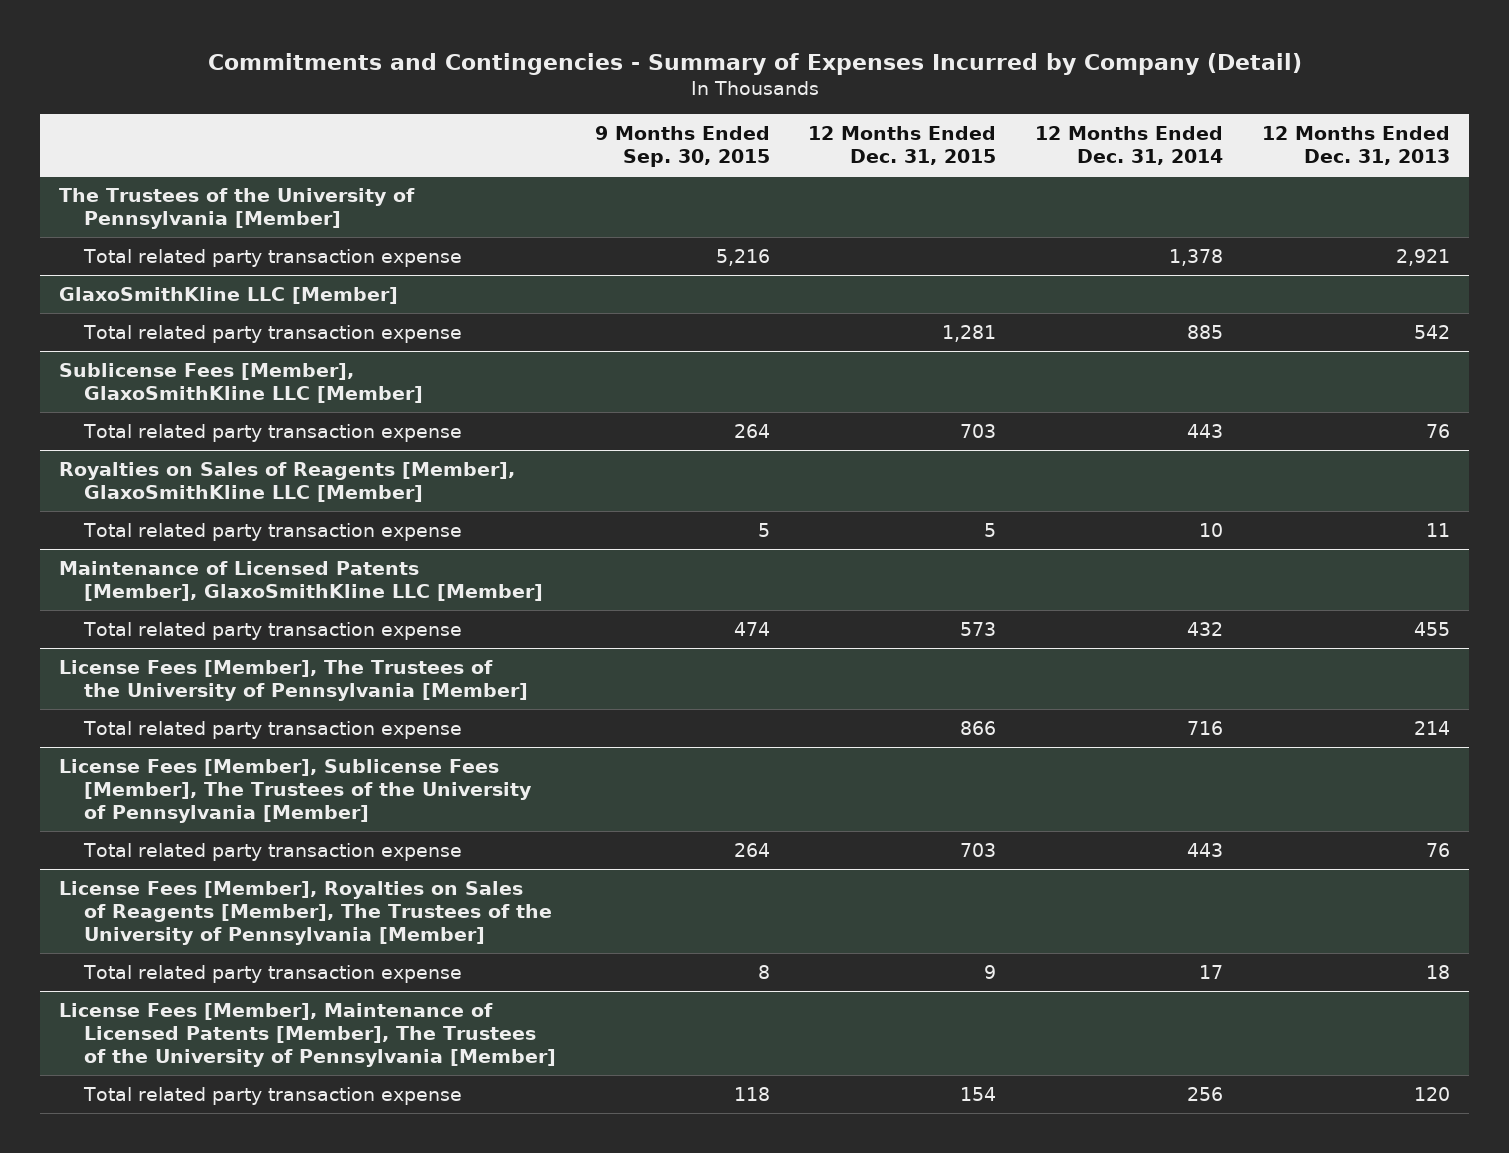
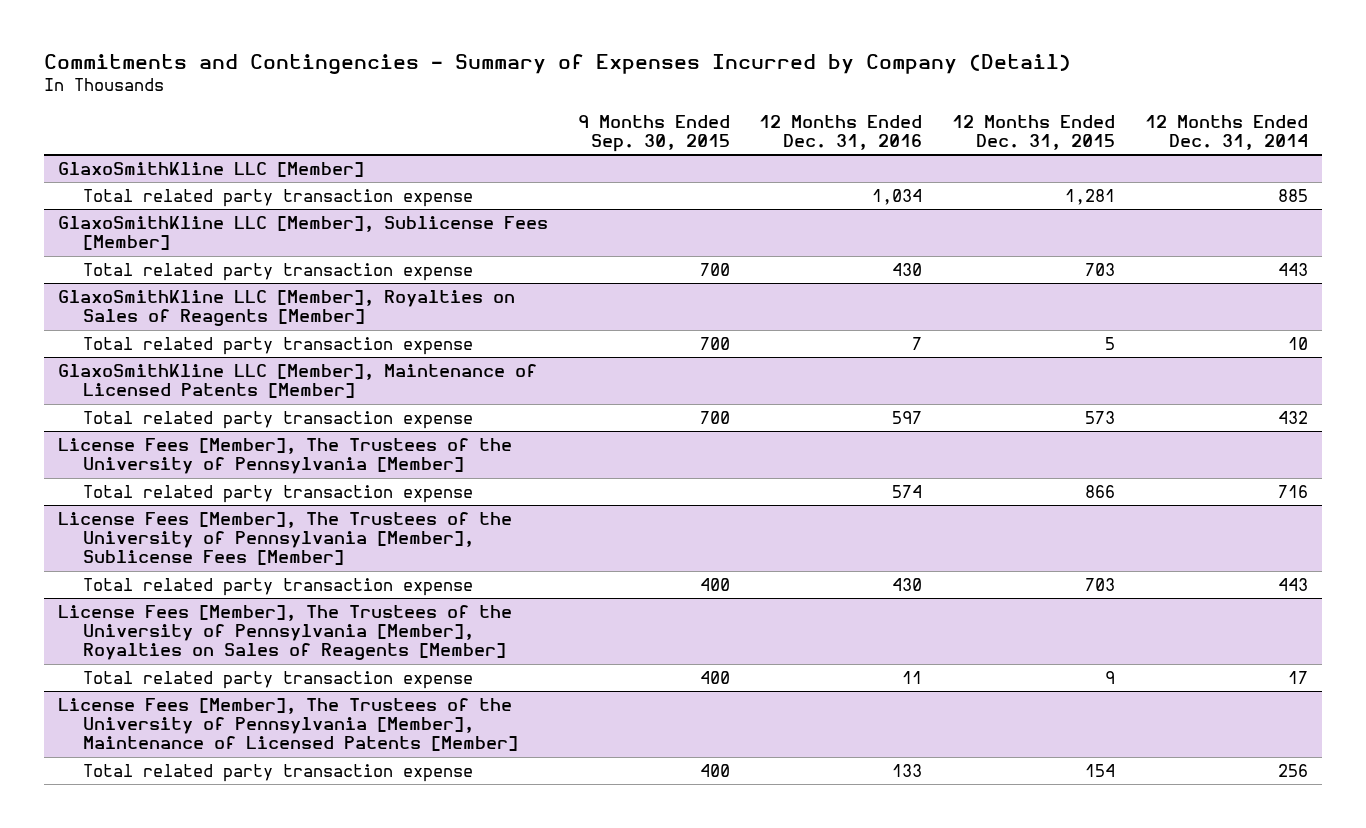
- | 9 Months Ended Sep. 30, 2015 | 12 Months Ended Dec. 31, 2015 | 12 Months Ended Dec. 31, 2014 | 12 Months Ended Dec. 31, 2013
+ | 9 Months Ended Sep. 30, 2015 | 12 Months Ended Dec. 31, 2016 | 12 Months Ended Dec. 31, 2015 | 12 Months Ended Dec. 31, 2014
- The Trustees of the University of Pennsylvania [Member]
- Total related party transaction expense | 5,216 | | 1,378 | 2,921
- Sublicense Fees [Member], GlaxoSmithKline LLC [Member]
- Total related party transaction expense | 264 | 703 | 443 | 76
- Royalties on Sales of Reagents [Member], GlaxoSmithKline LLC [Member]
- Total related party transaction expense | 5 | 5 | 10 | 11
- Maintenance of Licensed Patents [Member], GlaxoSmithKline LLC [Member]
- Total related party transaction expense | 474 | 573 | 432 | 455
+ GlaxoSmithKline LLC [Member], Sublicense Fees [Member]
+ Total related party transaction expense | 700 | 430 | 703 | 443
+ GlaxoSmithKline LLC [Member], Royalties on Sales of Reagents [Member]
+ Total related party transaction expense | 700 | 7 | 5 | 10
+ GlaxoSmithKline LLC [Member], Maintenance of Licensed Patents [Member]
+ Total related party transaction expense | 700 | 597 | 573 | 432
- License Fees [Member], Sublicense Fees [Member], The Trustees of the University of Pennsylvania [Member]
- Total related party transaction expense | 264 | 703 | 443 | 76
- License Fees [Member], Royalties on Sales of Reagents [Member], The Trustees of the University of Pennsylvania [Member]
- Total related party transaction expense | 8 | 9 | 17 | 18
- License Fees [Member], Maintenance of Licensed Patents [Member], The Trustees of the University of Pennsylvania [Member]
- Total related party transaction expense | 118 | 154 | 256 | 120
+ License Fees [Member], The Trustees of the University of Pennsylvania [Member], Sublicense Fees [Member]
+ Total related party transaction expense | 400 | 430 | 703 | 443
+ License Fees [Member], The Trustees of the University of Pennsylvania [Member], Royalties on Sales of Reagents [Member]
+ Total related party transaction expense | 400 | 11 | 9 | 17
+ License Fees [Member], The Trustees of the University of Pennsylvania [Member], Maintenance of Licensed Patents [Member]
+ Total related party transaction expense | 400 | 133 | 154 | 256

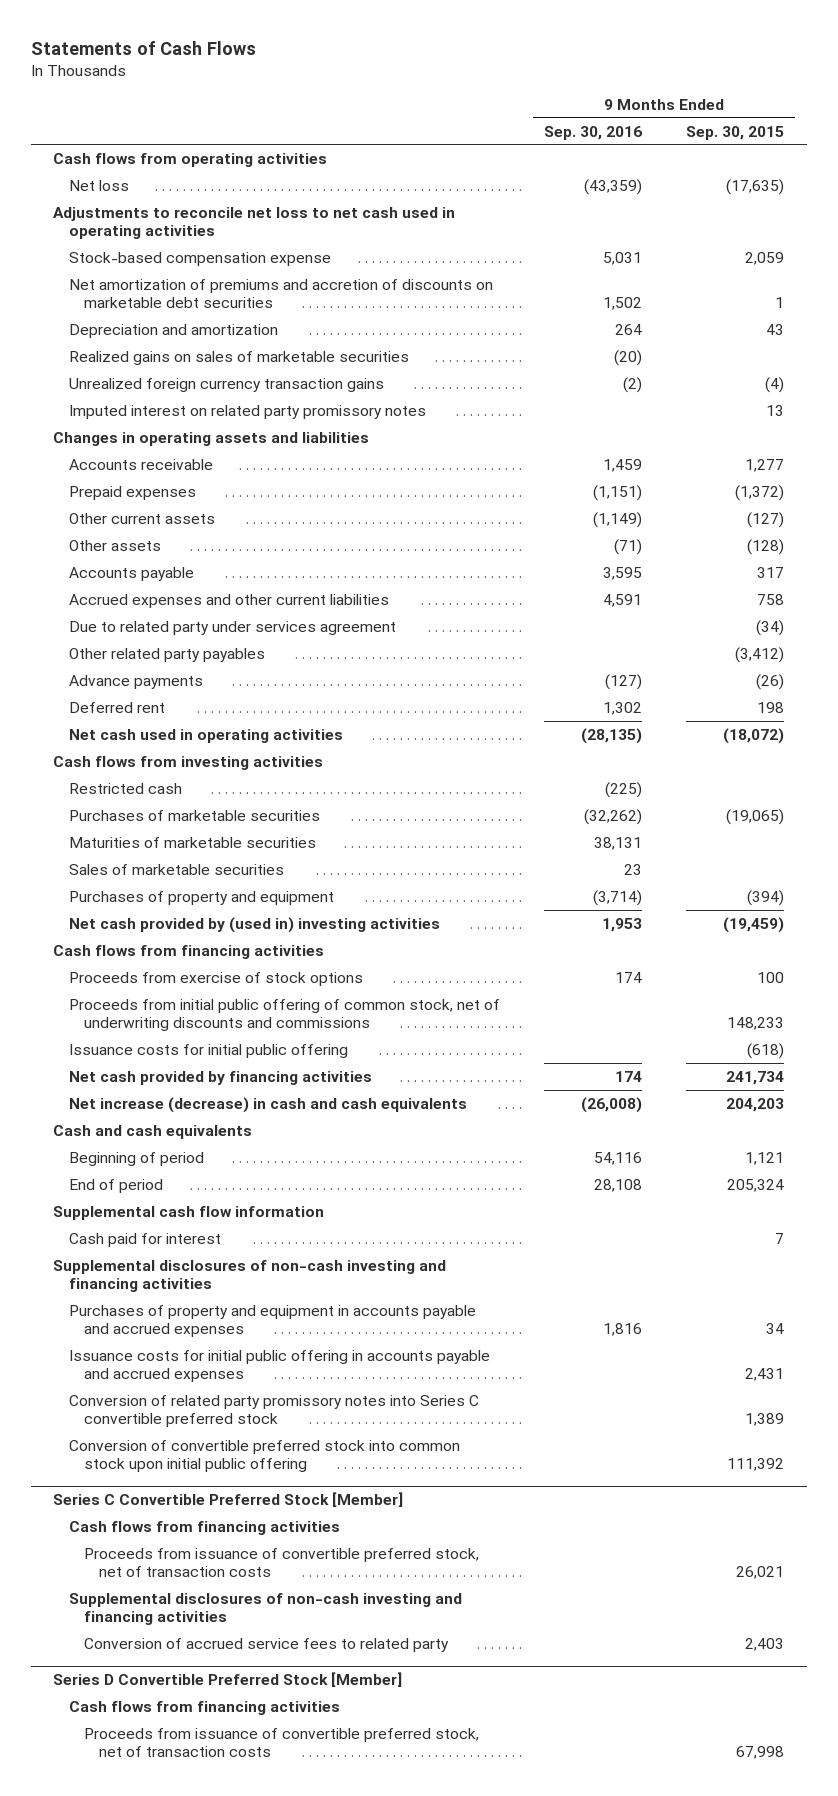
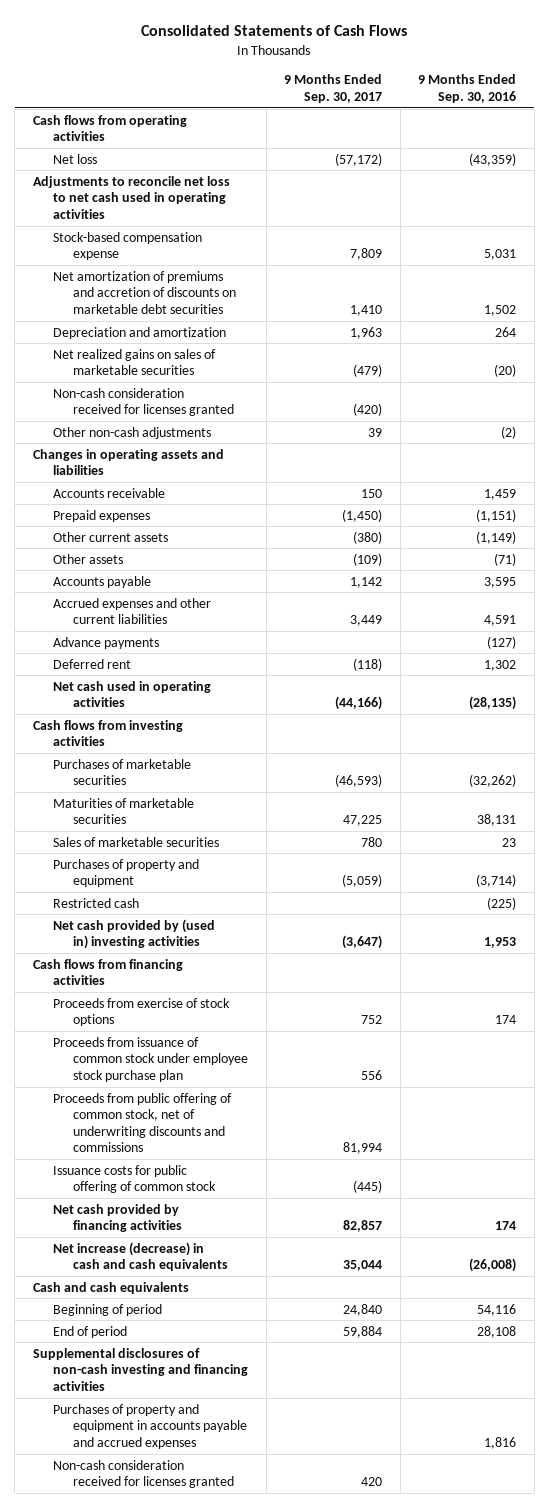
- Statements of Cash Flows
+ Consolidated Statements of Cash Flows
- | 9 Months Ended Sep. 30, 2016 | 9 Months Ended Sep. 30, 2015
+ | 9 Months Ended Sep. 30, 2017 | 9 Months Ended Sep. 30, 2016
- Realized gains on sales of marketable securities | (20) |
- Unrealized foreign currency transaction gains | (2) | (4)
- Imputed interest on related party promissory notes | | 13
+ Net realized gains on sales of marketable securities | (479) | (20)
+ Non-cash consideration received for licenses granted | (420) |
+ Other non-cash adjustments | 39 | (2)
- Due to related party under services agreement | | (34)
- Other related party payables | | (3,412)
moved down: Restricted cash | | (225)
- Proceeds from initial public offering of common stock, net of underwriting discounts and commissions | | 148,233
- Issuance costs for initial public offering | | (618)
+ Proceeds from issuance of common stock under employee stock purchase plan | 556 |
+ Proceeds from public offering of common stock, net of underwriting discounts and commissions | 81,994 |
+ Issuance costs for public offering of common stock | (445) |
- Supplemental cash flow information
- Cash paid for interest | | 7
- Issuance costs for initial public offering in accounts payable and accrued expenses | | 2,431
- Conversion of related party promissory notes into Series C convertible preferred stock | | 1,389
- Conversion of convertible preferred stock into common stock upon initial public offering | | 111,392
- Series C Convertible Preferred Stock [Member]
- Cash flows from financing activities
- Proceeds from issuance of convertible preferred stock, net of transaction costs | | 26,021
- Supplemental disclosures of non-cash investing and financing activities
- Conversion of accrued service fees to related party | | 2,403
- Series D Convertible Preferred Stock [Member]
- Cash flows from financing activities
- Proceeds from issuance of convertible preferred stock, net of transaction costs | | 67,998
+ Non-cash consideration received for licenses granted | 420 |

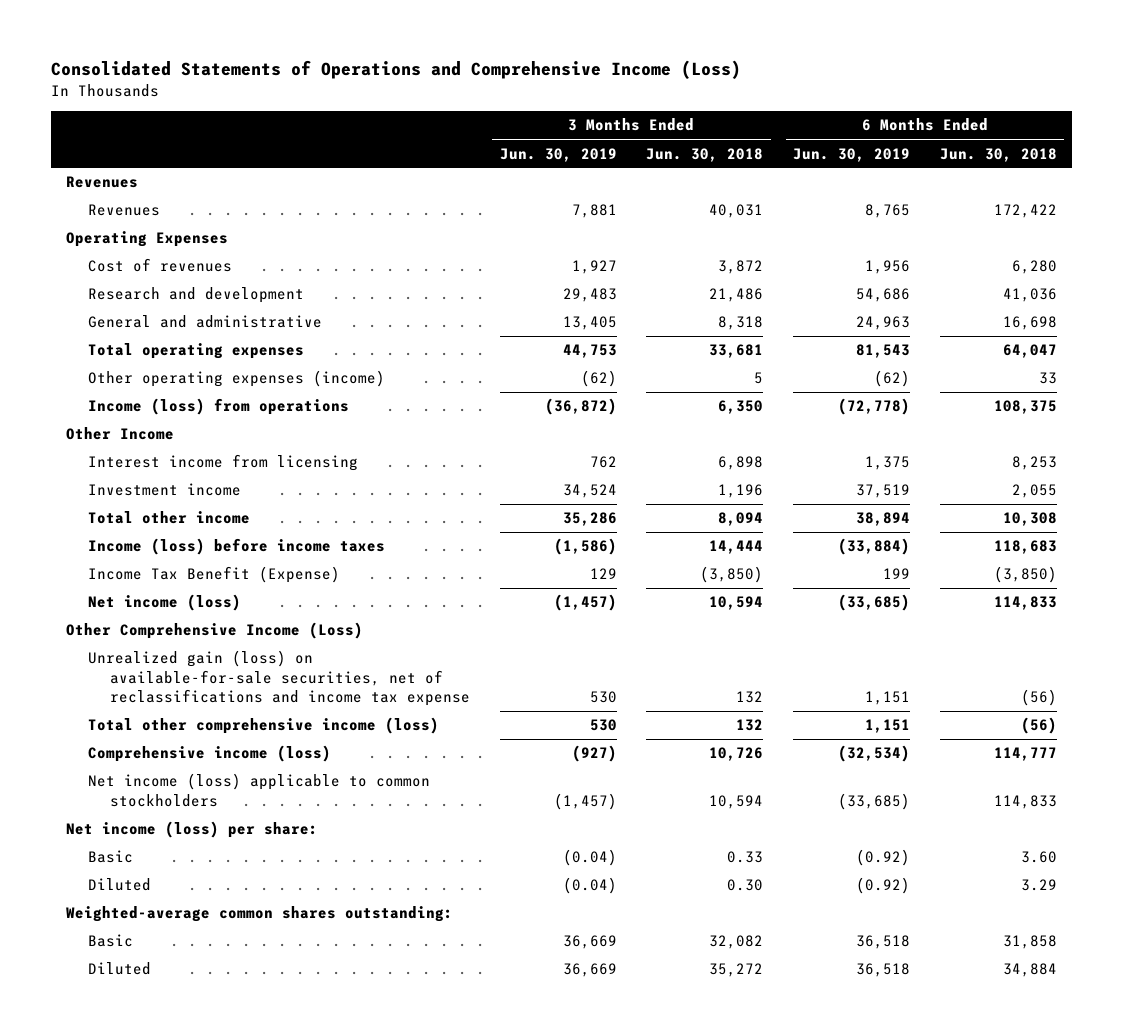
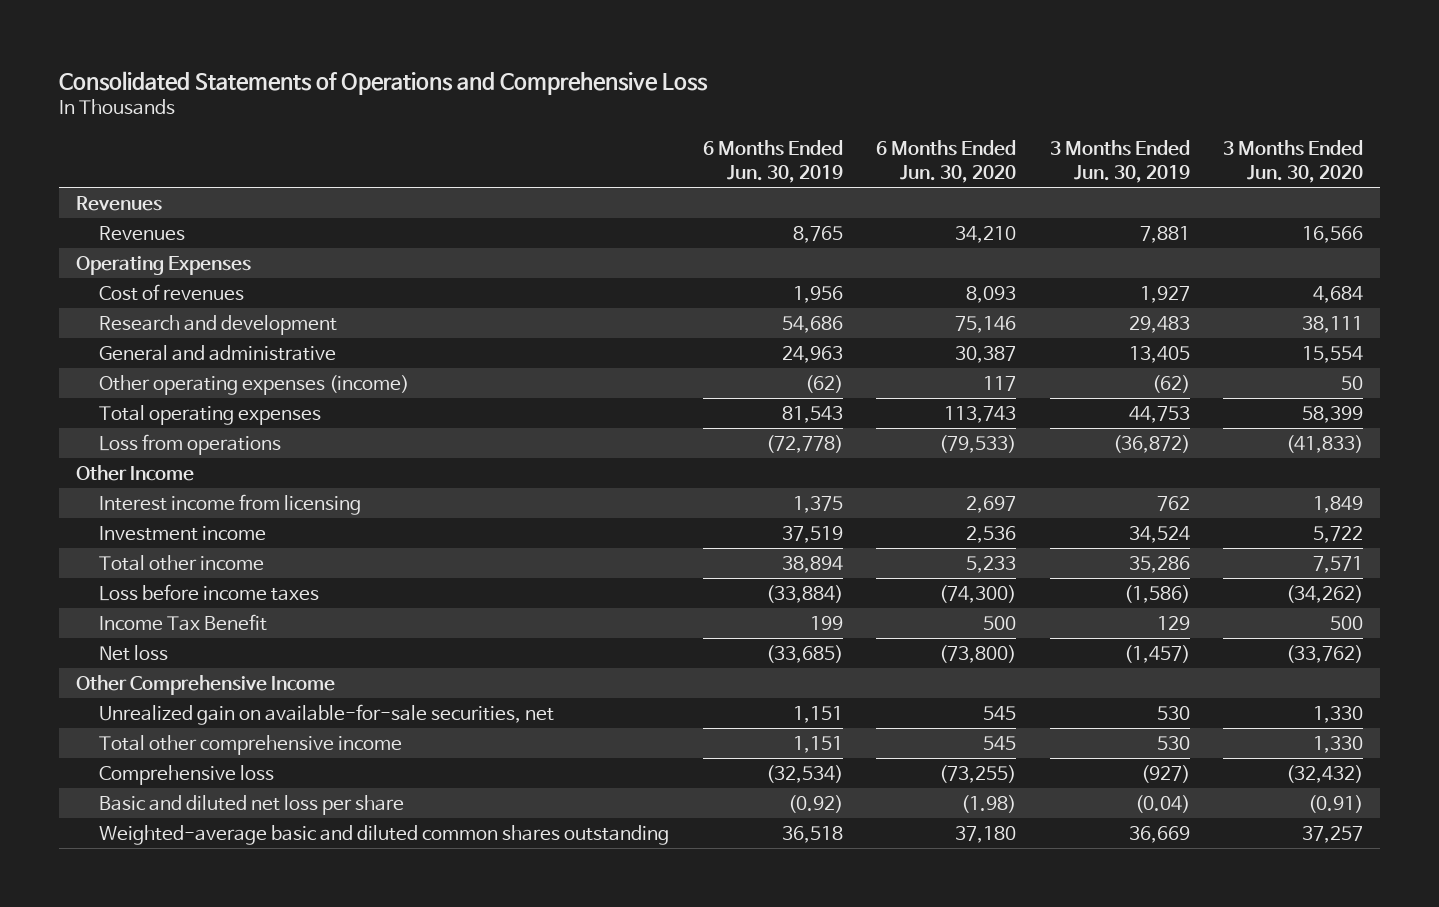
- Consolidated Statements of Operations and Comprehensive Income (Loss)
+ Consolidated Statements of Operations and Comprehensive Loss
- | 3 Months Ended Jun. 30, 2019 | 3 Months Ended Jun. 30, 2018 | 6 Months Ended Jun. 30, 2019 | 6 Months Ended Jun. 30, 2018
+ | 6 Months Ended Jun. 30, 2019 | 6 Months Ended Jun. 30, 2020 | 3 Months Ended Jun. 30, 2019 | 3 Months Ended Jun. 30, 2020
- Income (loss) from operations | (36,872) | 6,350 | (72,778) | 108,375
moved down: Total operating expenses | 81,543 | 113,743 | 44,753 | 58,399
+ Loss from operations | (72,778) | (79,533) | (36,872) | (41,833)
- Income (loss) before income taxes | (1,586) | 14,444 | (33,884) | 118,683
- Income Tax Benefit (Expense) | 129 | (3,850) | 199 | (3,850)
- Net income (loss) | (1,457) | 10,594 | (33,685) | 114,833
- Other Comprehensive Income (Loss)
- Unrealized gain (loss) on available-for-sale securities, net of reclassifications and income tax expense | 530 | 132 | 1,151 | (56)
- Total other comprehensive income (loss) | 530 | 132 | 1,151 | (56)
- Comprehensive income (loss) | (927) | 10,726 | (32,534) | 114,777
- Net income (loss) applicable to common stockholders | (1,457) | 10,594 | (33,685) | 114,833
- Net income (loss) per share:
- Basic | (0.04) | 0.33 | (0.92) | 3.60
- Diluted | (0.04) | 0.30 | (0.92) | 3.29
- Weighted-average common shares outstanding:
- Basic | 36,669 | 32,082 | 36,518 | 31,858
- Diluted | 36,669 | 35,272 | 36,518 | 34,884
+ Loss before income taxes | (33,884) | (74,300) | (1,586) | (34,262)
+ Income Tax Benefit | 199 | 500 | 129 | 500
+ Net loss | (33,685) | (73,800) | (1,457) | (33,762)
+ Other Comprehensive Income
+ Unrealized gain on available-for-sale securities, net | 1,151 | 545 | 530 | 1,330
+ Total other comprehensive income | 1,151 | 545 | 530 | 1,330
+ Comprehensive loss | (32,534) | (73,255) | (927) | (32,432)
+ Basic and diluted net loss per share | (0.92) | (1.98) | (0.04) | (0.91)
+ Weighted-average basic and diluted common shares outstanding | 36,518 | 37,180 | 36,669 | 37,257

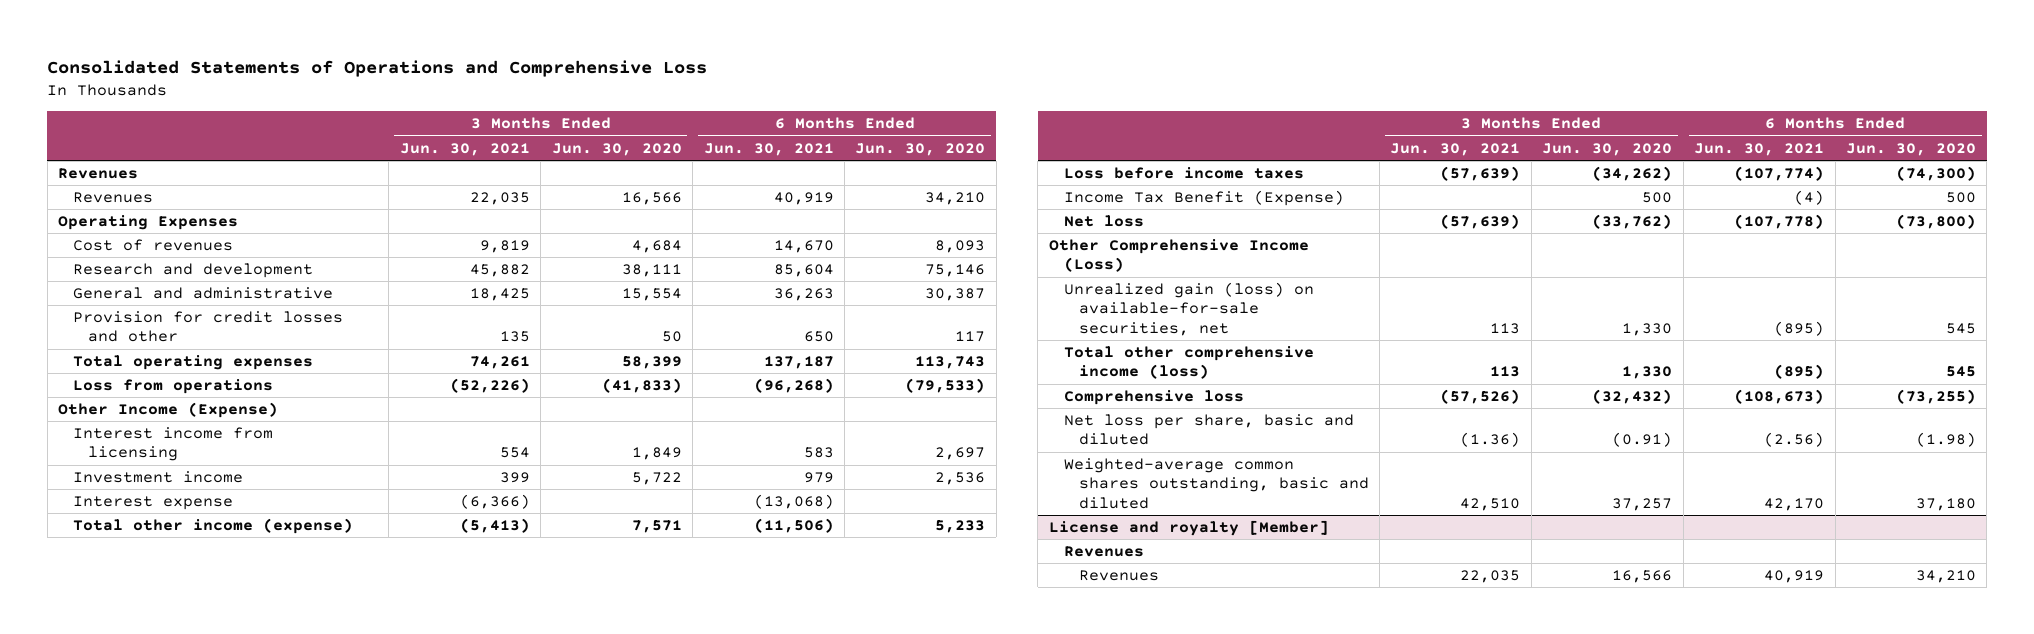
- | 6 Months Ended Jun. 30, 2019 | 6 Months Ended Jun. 30, 2020 | 3 Months Ended Jun. 30, 2019 | 3 Months Ended Jun. 30, 2020
+ | 3 Months Ended Jun. 30, 2021 | 3 Months Ended Jun. 30, 2020 | 6 Months Ended Jun. 30, 2021 | 6 Months Ended Jun. 30, 2020
- Other operating expenses (income) | (62) | 117 | (62) | 50
+ Provision for credit losses and other | 135 | 50 | 650 | 117
- Other Income
+ Other Income (Expense)
- Total other income | 38,894 | 5,233 | 35,286 | 7,571
+ Interest expense | (6,366) | | (13,068) |
+ Total other income (expense) | (5,413) | 7,571 | (11,506) | 5,233
- Income Tax Benefit | 199 | 500 | 129 | 500
+ Income Tax Benefit (Expense) | | 500 | (4) | 500
- Other Comprehensive Income
- Unrealized gain on available-for-sale securities, net | 1,151 | 545 | 530 | 1,330
- Total other comprehensive income | 1,151 | 545 | 530 | 1,330
+ Other Comprehensive Income (Loss)
+ Unrealized gain (loss) on available-for-sale securities, net | 113 | 1,330 | (895) | 545
+ Total other comprehensive income (loss) | 113 | 1,330 | (895) | 545
- Basic and diluted net loss per share | (0.92) | (1.98) | (0.04) | (0.91)
- Weighted-average basic and diluted common shares outstanding | 36,518 | 37,180 | 36,669 | 37,257
+ Net loss per share, basic and diluted | (1.36) | (0.91) | (2.56) | (1.98)
+ Weighted-average common shares outstanding, basic and diluted | 42,510 | 37,257 | 42,170 | 37,180
+ License and royalty [Member]
+ Revenues
+ Revenues | 22,035 | 16,566 | 40,919 | 34,210

